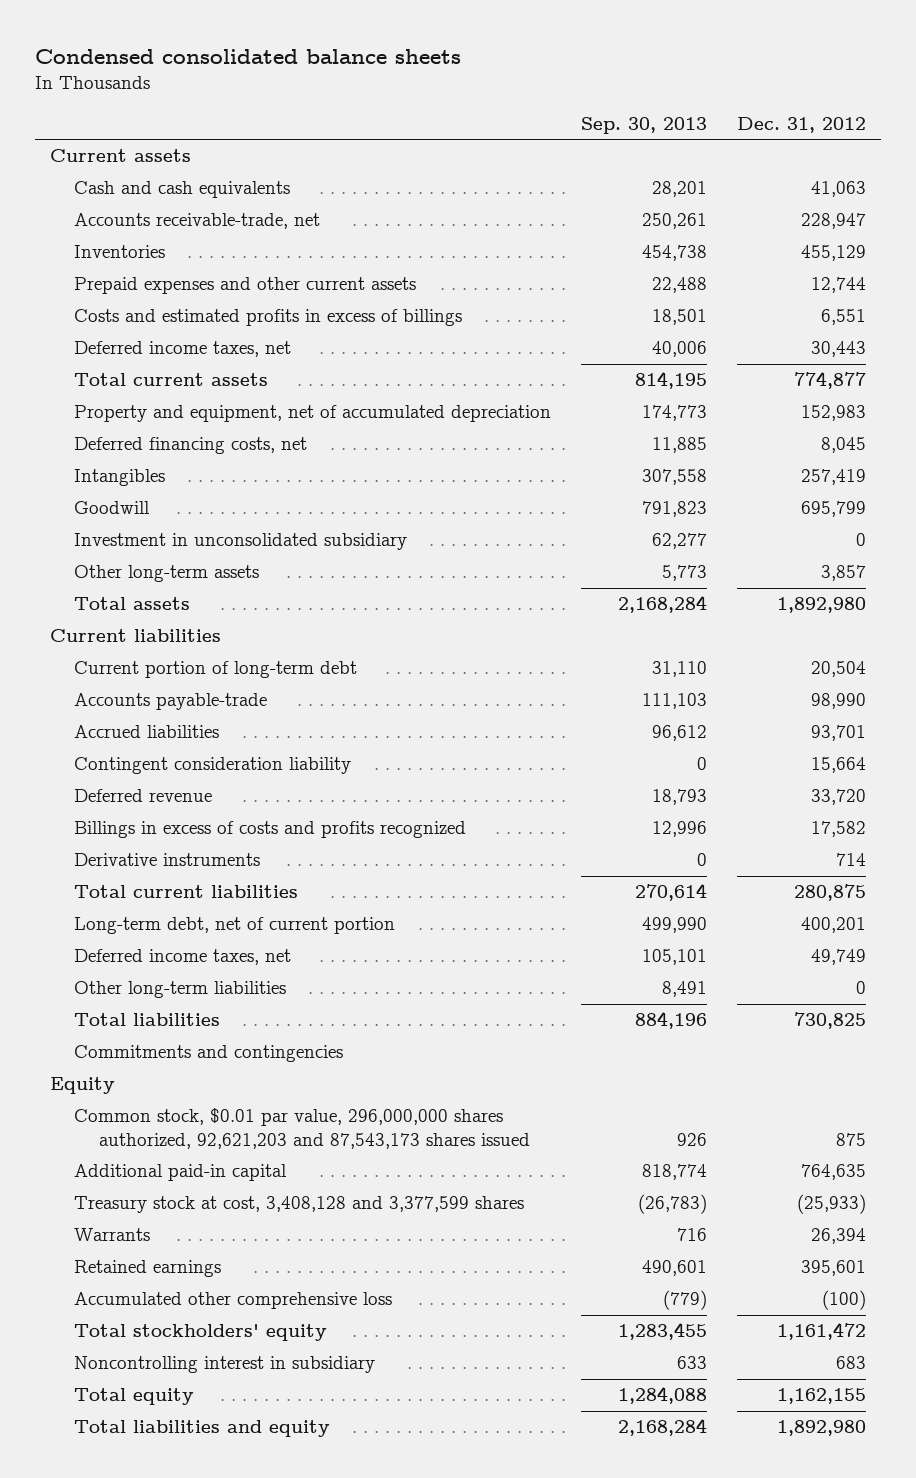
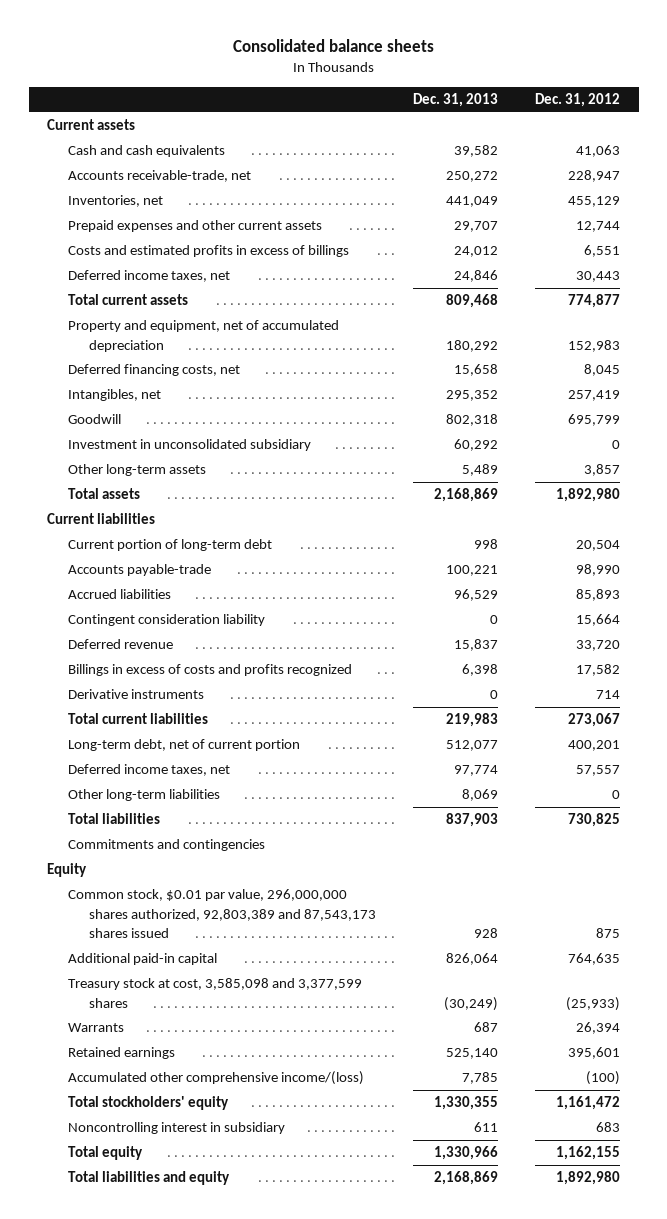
- Condensed consolidated balance sheets
+ Consolidated balance sheets
- | Sep. 30, 2013 | Dec. 31, 2012
+ | Dec. 31, 2013 | Dec. 31, 2012
- Inventories | 454,738 | 455,129
+ Inventories, net | 441,049 | 455,129
- Intangibles | 307,558 | 257,419
+ Intangibles, net | 295,352 | 257,419
- Accrued liabilities | 96,612 | 93,701
+ Accrued liabilities | 96,529 | 85,893
- Total current liabilities | 270,614 | 280,875
+ Total current liabilities | 219,983 | 273,067
- Deferred income taxes, net | 105,101 | 49,749
+ Deferred income taxes, net | 97,774 | 57,557
- Common stock, $0.01 par value, 296,000,000 shares authorized, 92,621,203 and 87,543,173 shares issued | 926 | 875
+ Common stock, $0.01 par value, 296,000,000 shares authorized, 92,803,389 and 87,543,173 shares issued | 928 | 875
- Treasury stock at cost, 3,408,128 and 3,377,599 shares | (26,783) | (25,933)
+ Treasury stock at cost, 3,585,098 and 3,377,599 shares | (30,249) | (25,933)
- Accumulated other comprehensive loss | (779) | (100)
+ Accumulated other comprehensive income/(loss) | 7,785 | (100)

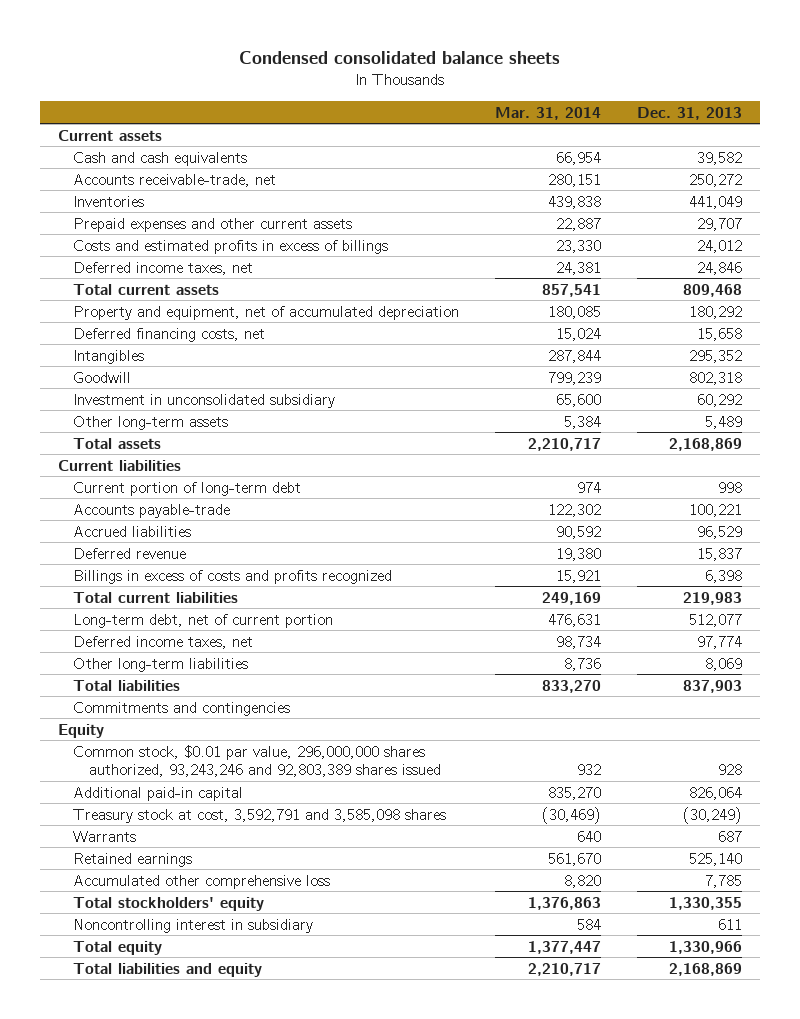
- Consolidated balance sheets
+ Condensed consolidated balance sheets
- | Dec. 31, 2013 | Dec. 31, 2012
+ | Mar. 31, 2014 | Dec. 31, 2013
- Inventories, net | 441,049 | 455,129
+ Inventories | 439,838 | 441,049
- Intangibles, net | 295,352 | 257,419
+ Intangibles | 287,844 | 295,352
- Contingent consideration liability | 0 | 15,664
- Derivative instruments | 0 | 714
- Common stock, $0.01 par value, 296,000,000 shares authorized, 92,803,389 and 87,543,173 shares issued | 928 | 875
+ Common stock, $0.01 par value, 296,000,000 shares authorized, 93,243,246 and 92,803,389 shares issued | 932 | 928
- Treasury stock at cost, 3,585,098 and 3,377,599 shares | (30,249) | (25,933)
+ Treasury stock at cost, 3,592,791 and 3,585,098 shares | (30,469) | (30,249)
- Accumulated other comprehensive income/(loss) | 7,785 | (100)
+ Accumulated other comprehensive loss | 8,820 | 7,785

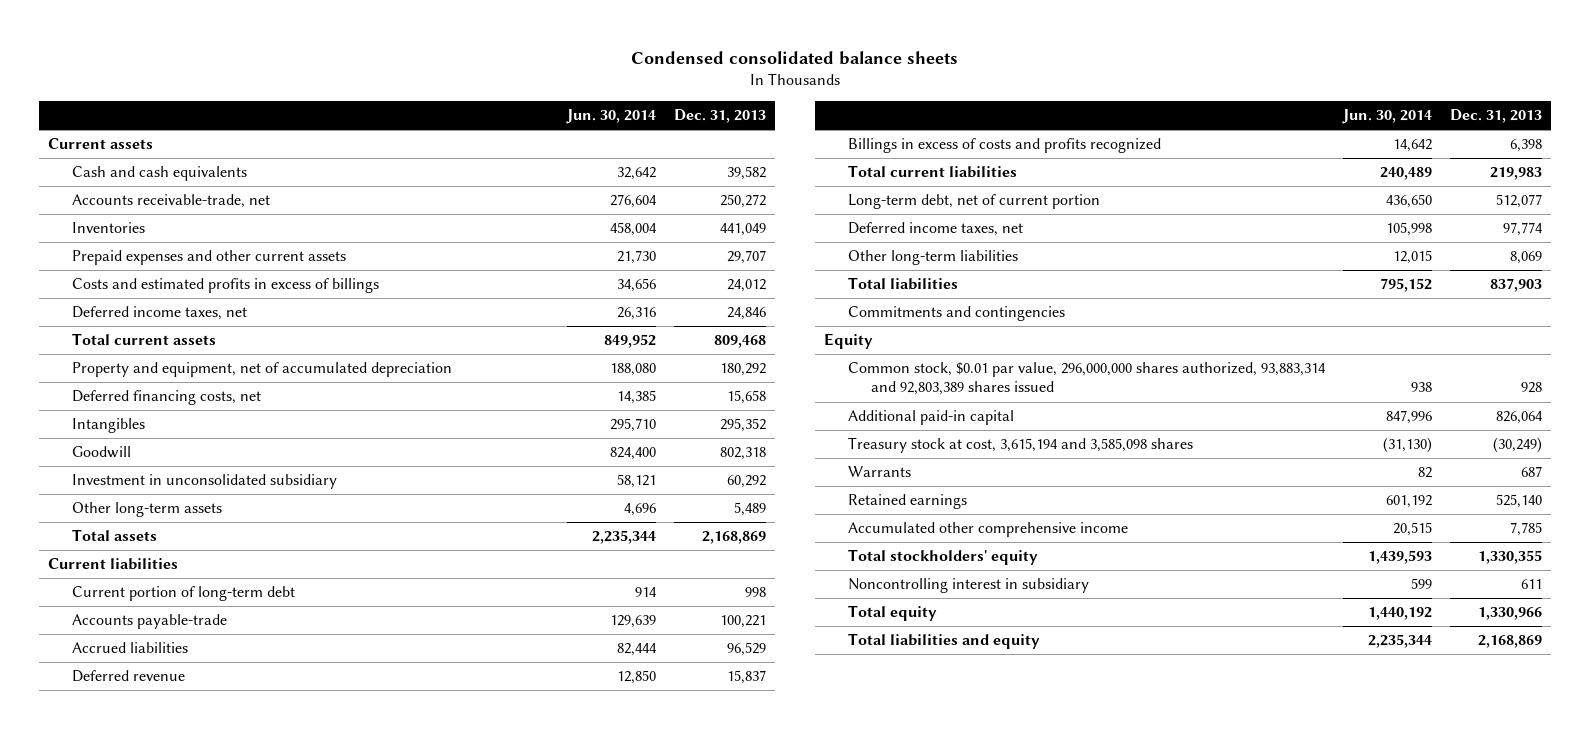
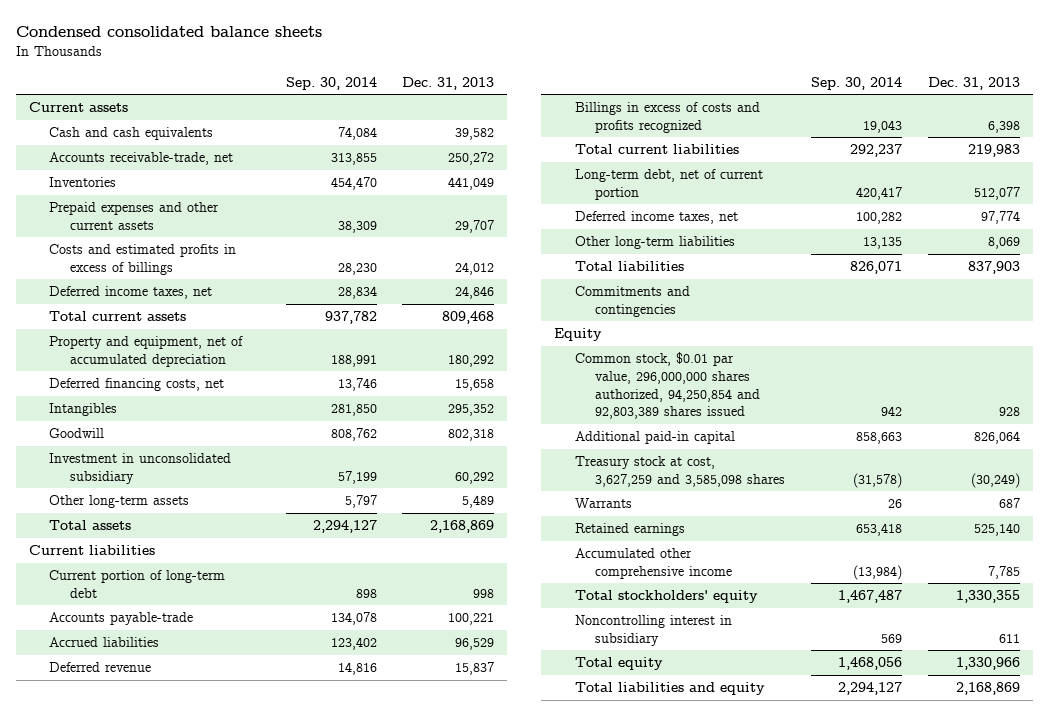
- | Jun. 30, 2014 | Dec. 31, 2013
+ | Sep. 30, 2014 | Dec. 31, 2013
- Common stock, $0.01 par value, 296,000,000 shares authorized, 93,883,314 and 92,803,389 shares issued | 938 | 928
+ Common stock, $0.01 par value, 296,000,000 shares authorized, 94,250,854 and 92,803,389 shares issued | 942 | 928
- Treasury stock at cost, 3,615,194 and 3,585,098 shares | (31,130) | (30,249)
+ Treasury stock at cost, 3,627,259 and 3,585,098 shares | (31,578) | (30,249)

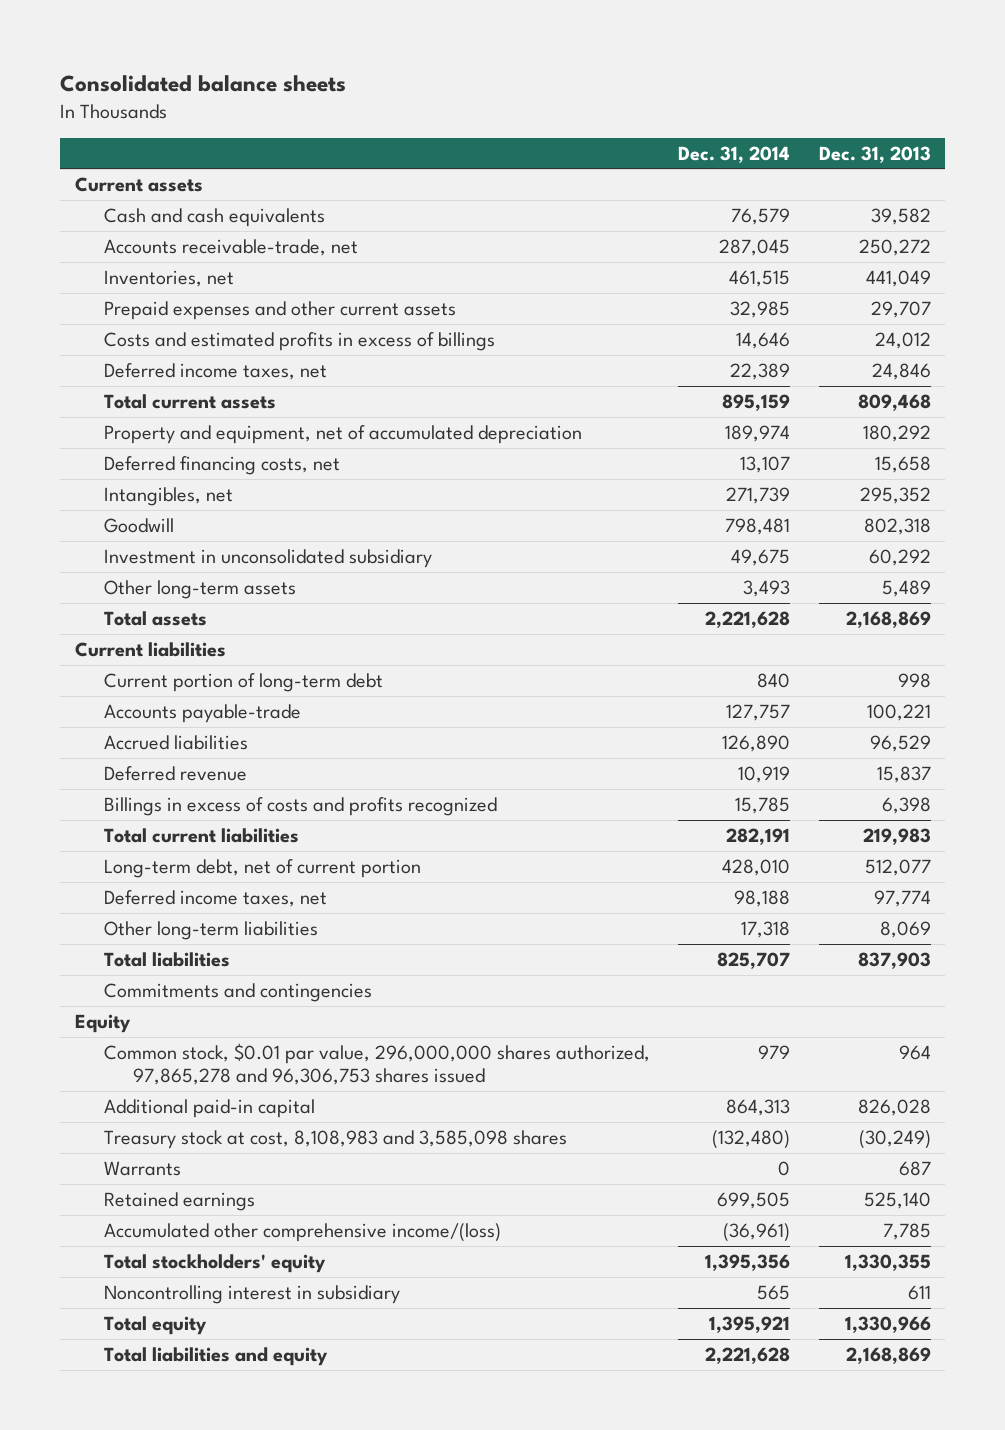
- Condensed consolidated balance sheets
+ Consolidated balance sheets
- | Sep. 30, 2014 | Dec. 31, 2013
+ | Dec. 31, 2014 | Dec. 31, 2013
- Inventories | 454,470 | 441,049
+ Inventories, net | 461,515 | 441,049
- Intangibles | 281,850 | 295,352
+ Intangibles, net | 271,739 | 295,352
- Common stock, $0.01 par value, 296,000,000 shares authorized, 94,250,854 and 92,803,389 shares issued | 942 | 928
- Additional paid-in capital | 858,663 | 826,064
- Treasury stock at cost, 3,627,259 and 3,585,098 shares | (31,578) | (30,249)
+ Common stock, $0.01 par value, 296,000,000 shares authorized, 97,865,278 and 96,306,753 shares issued | 979 | 964
+ Additional paid-in capital | 864,313 | 826,028
+ Treasury stock at cost, 8,108,983 and 3,585,098 shares | (132,480) | (30,249)
- Accumulated other comprehensive income | (13,984) | 7,785
+ Accumulated other comprehensive income/(loss) | (36,961) | 7,785

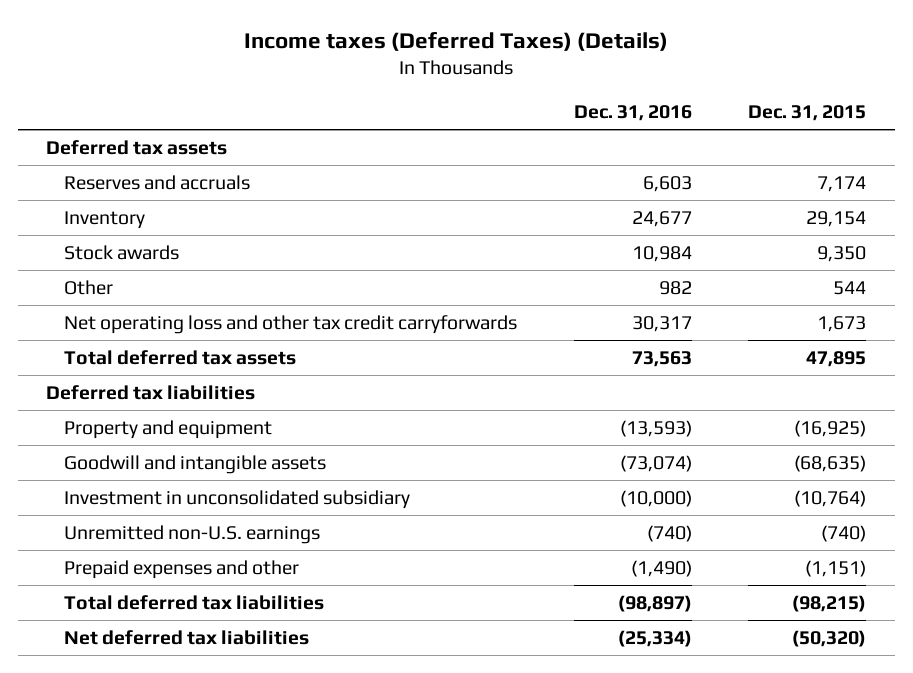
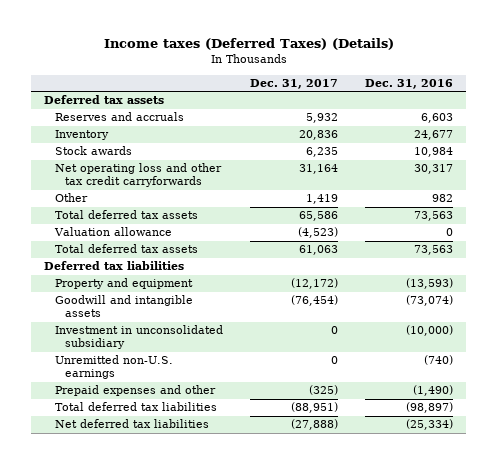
- | Dec. 31, 2016 | Dec. 31, 2015
+ | Dec. 31, 2017 | Dec. 31, 2016
moved down: Other | 1,419 | 982
+ Valuation allowance | (4,523) | 0
+ Total deferred tax assets | 61,063 | 73,563

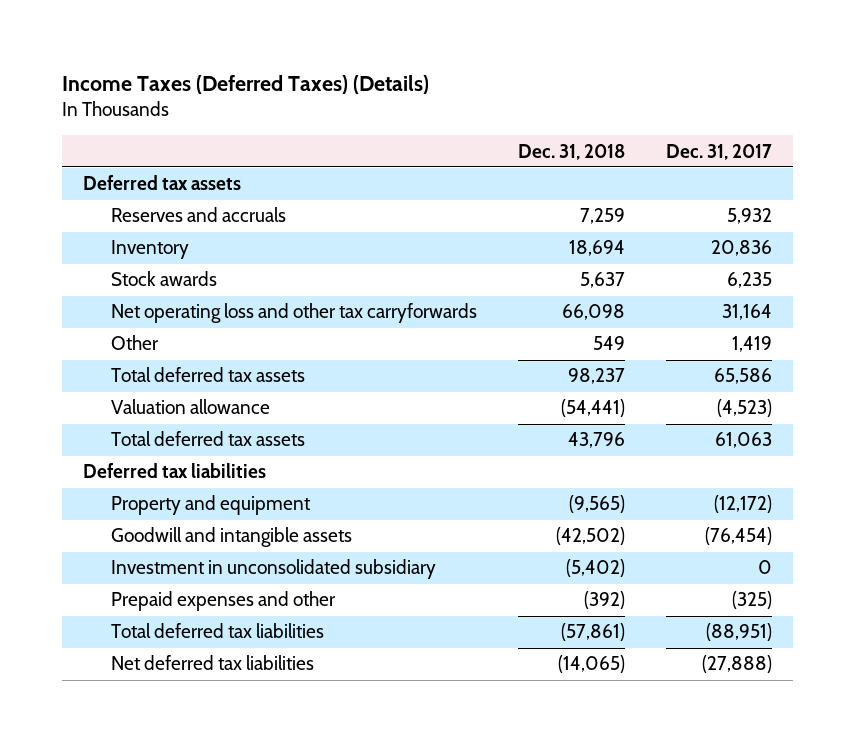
- Income taxes (Deferred Taxes) (Details)
+ Income Taxes (Deferred Taxes) (Details)
- | Dec. 31, 2017 | Dec. 31, 2016
+ | Dec. 31, 2018 | Dec. 31, 2017
- Net operating loss and other tax credit carryforwards | 31,164 | 30,317
+ Net operating loss and other tax carryforwards | 66,098 | 31,164
- Unremitted non-U.S. earnings | 0 | (740)

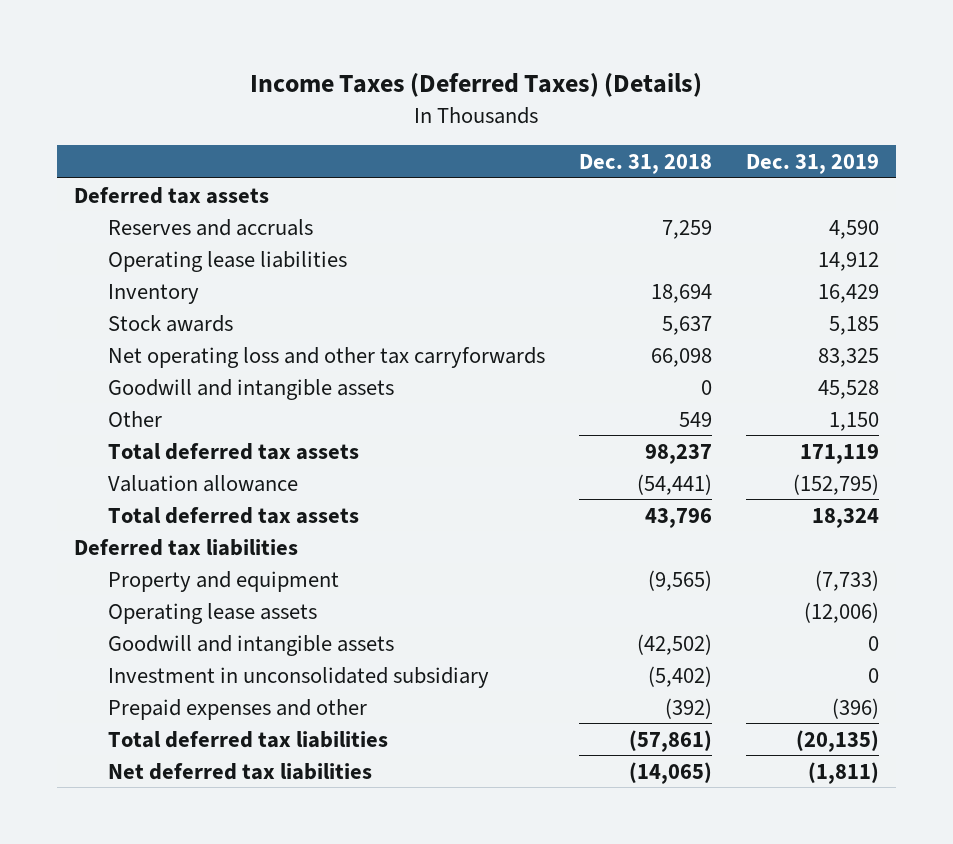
- | Dec. 31, 2018 | Dec. 31, 2017
+ | Dec. 31, 2018 | Dec. 31, 2019
+ Operating lease liabilities | | 14,912
+ Goodwill and intangible assets | 0 | 45,528
+ Operating lease assets | | (12,006)

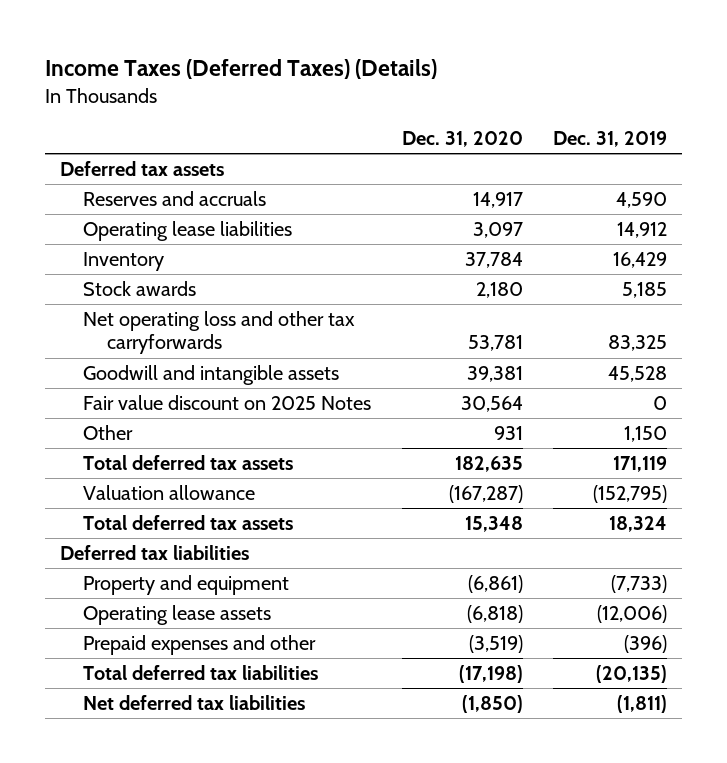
- | Dec. 31, 2018 | Dec. 31, 2019
+ | Dec. 31, 2020 | Dec. 31, 2019
+ Fair value discount on 2025 Notes | 30,564 | 0
- Goodwill and intangible assets | (42,502) | 0
- Investment in unconsolidated subsidiary | (5,402) | 0

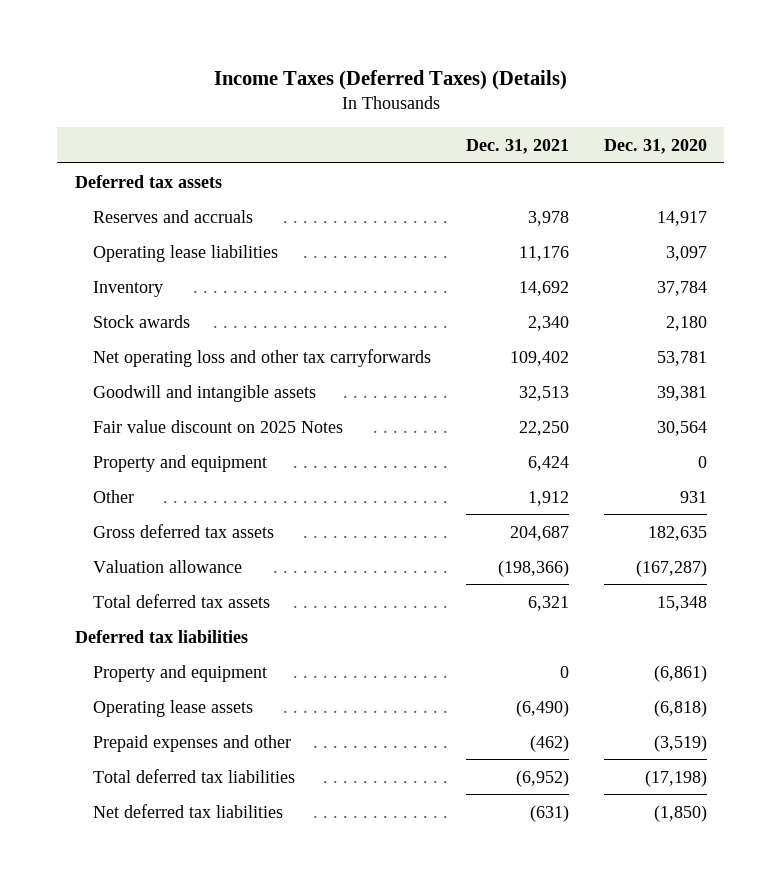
- | Dec. 31, 2020 | Dec. 31, 2019
+ | Dec. 31, 2021 | Dec. 31, 2020
+ Property and equipment | 6,424 | 0
- Total deferred tax assets | 182,635 | 171,119
+ Gross deferred tax assets | 204,687 | 182,635

